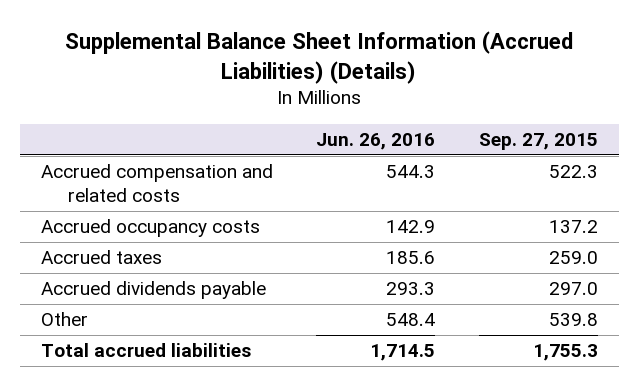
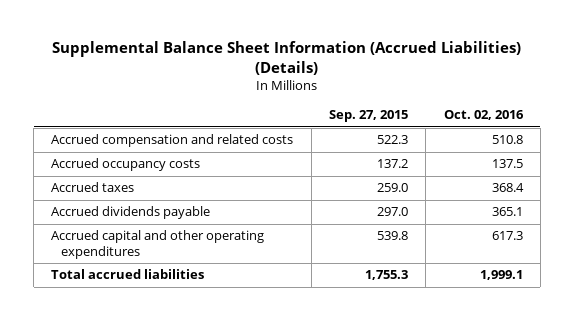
- | Jun. 26, 2016 | Sep. 27, 2015
+ | Sep. 27, 2015 | Oct. 02, 2016
- Other | 548.4 | 539.8
+ Accrued capital and other operating expenditures | 539.8 | 617.3

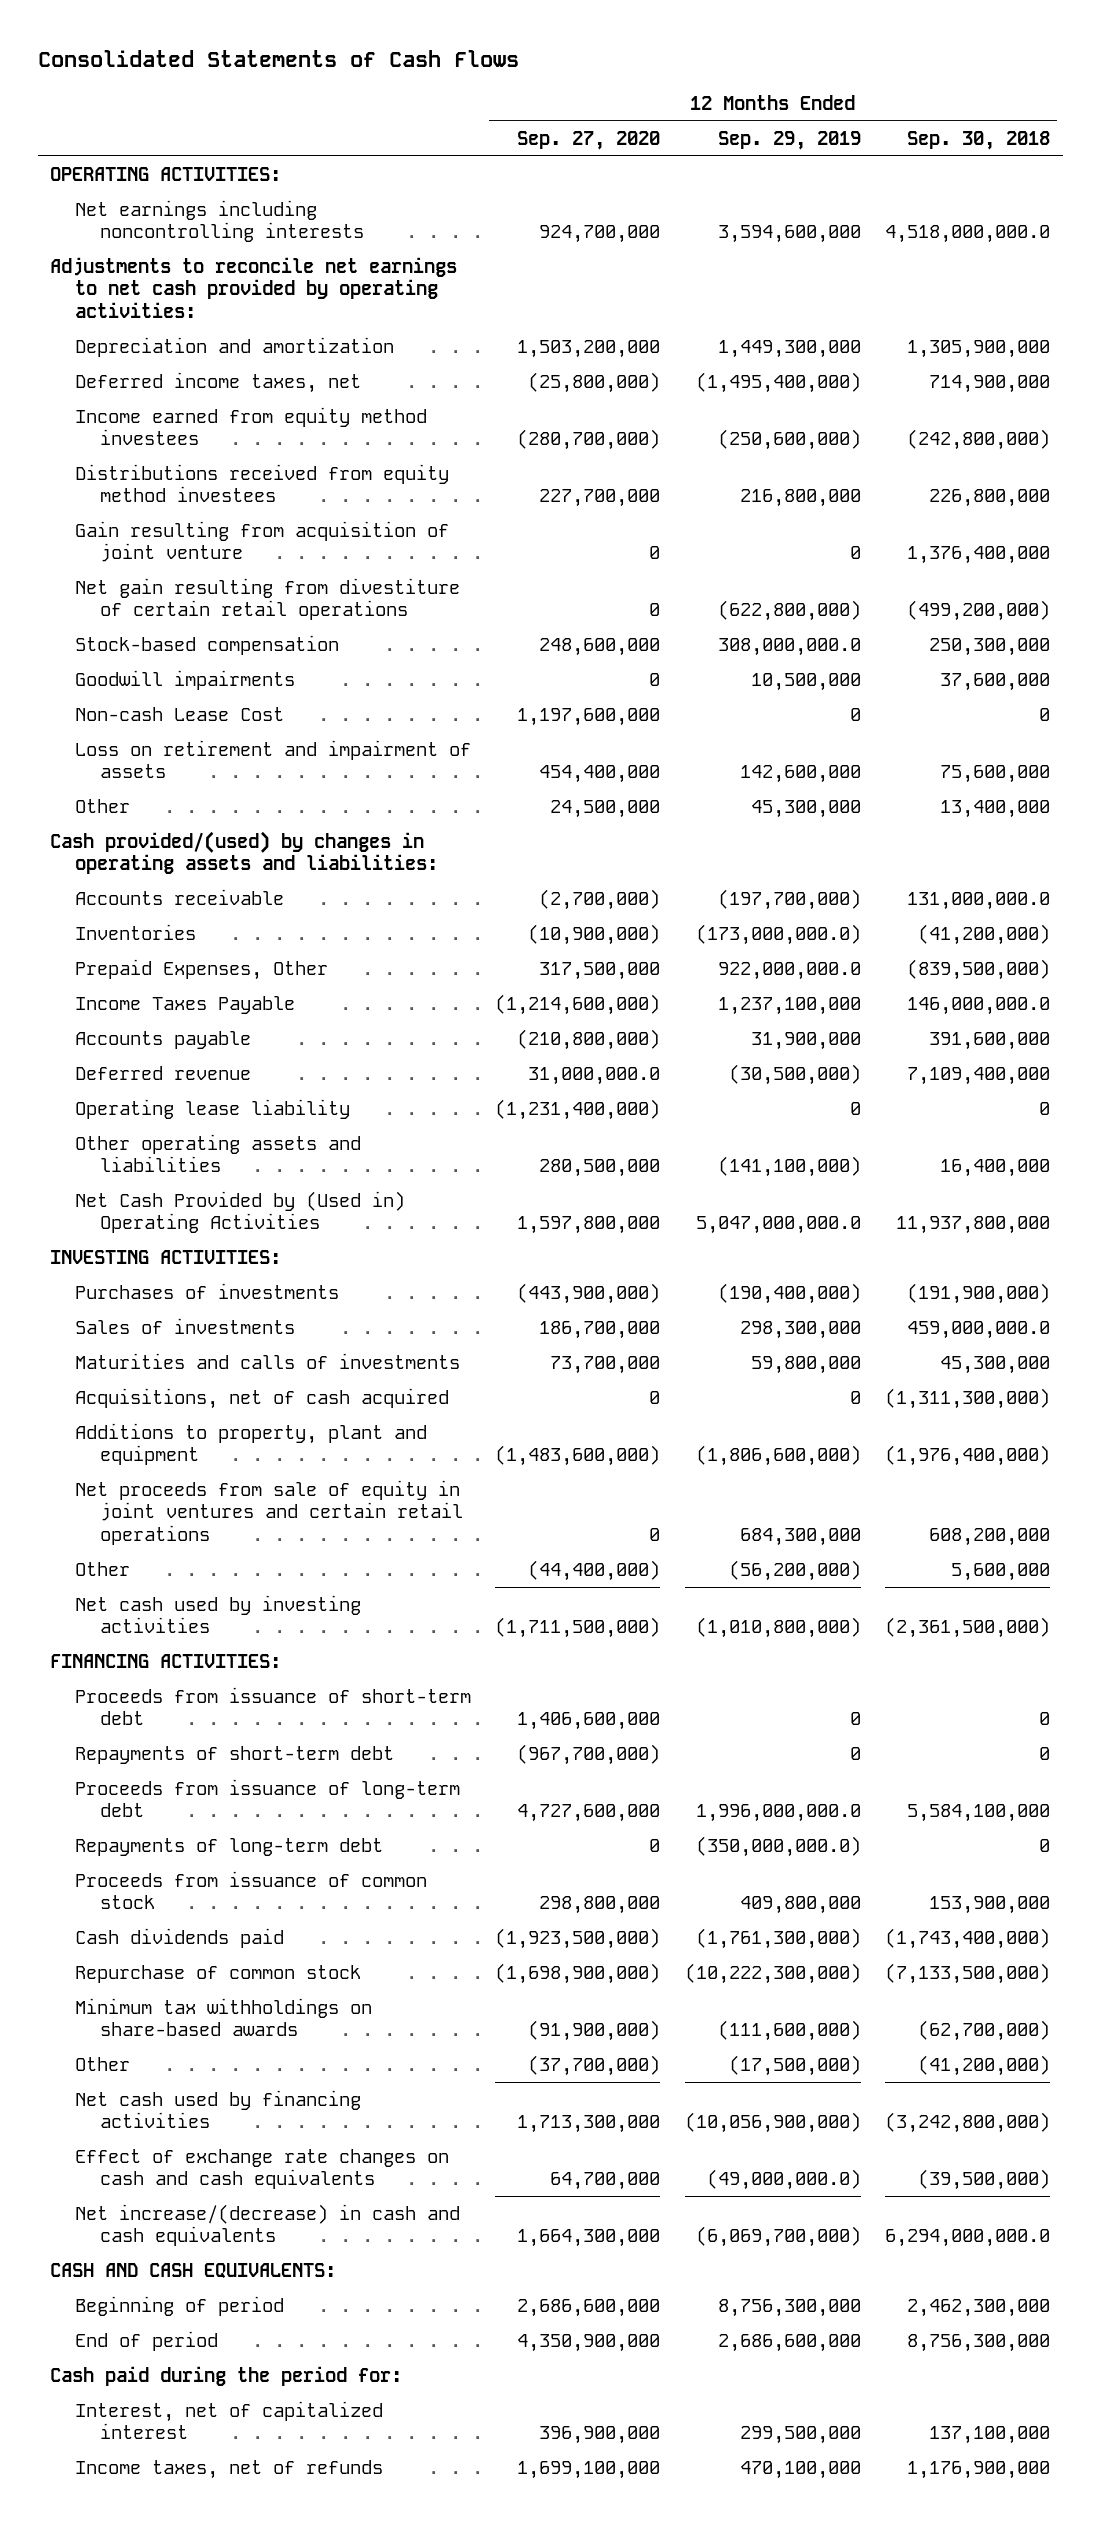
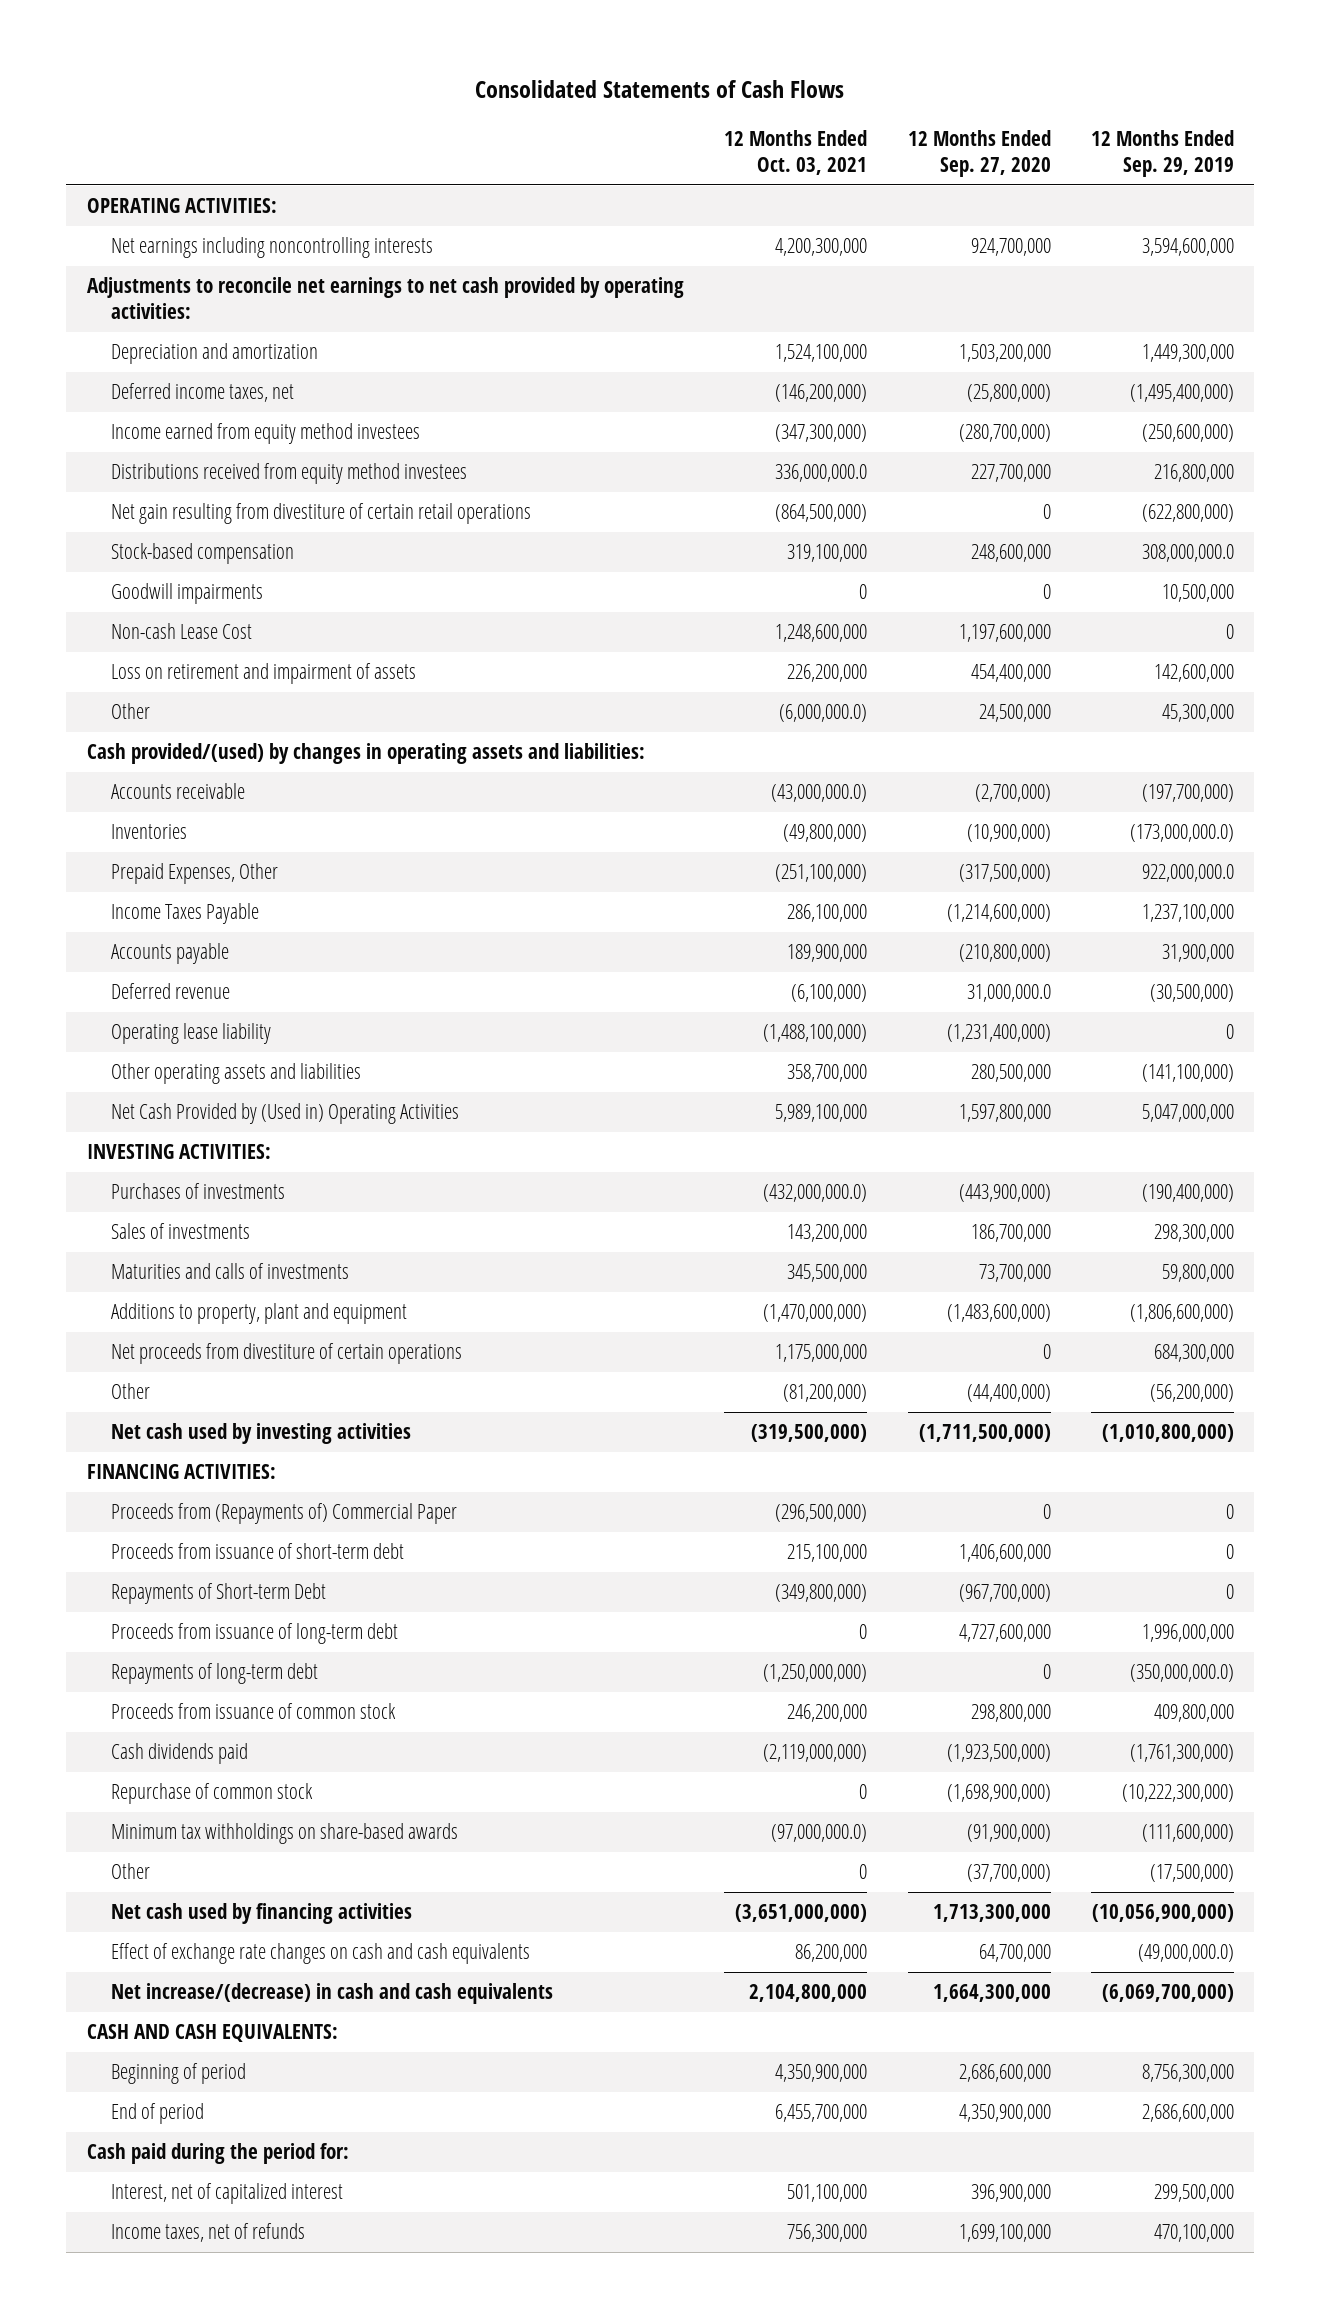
- | 12 Months Ended Sep. 27, 2020 | 12 Months Ended Sep. 29, 2019 | 12 Months Ended Sep. 30, 2018
+ | 12 Months Ended Oct. 03, 2021 | 12 Months Ended Sep. 27, 2020 | 12 Months Ended Sep. 29, 2019
- Gain resulting from acquisition of joint venture | 0 | 0 | 1,376,400,000
- Prepaid Expenses, Other | 317,500,000 | 922,000,000.0 | (839,500,000)
+ Prepaid Expenses, Other | (251,100,000) | (317,500,000) | 922,000,000.0
- Net Cash Provided by (Used in) Operating Activities | 1,597,800,000 | 5,047,000,000.0 | 11,937,800,000
+ Net Cash Provided by (Used in) Operating Activities | 5,989,100,000 | 1,597,800,000 | 5,047,000,000
- Acquisitions, net of cash acquired | 0 | 0 | (1,311,300,000)
- Net proceeds from sale of equity in joint ventures and certain retail operations | 0 | 684,300,000 | 608,200,000
+ Net proceeds from divestiture of certain operations | 1,175,000,000 | 0 | 684,300,000
+ Proceeds from (Repayments of) Commercial Paper | (296,500,000) | 0 | 0
- Repayments of short-term debt | (967,700,000) | 0 | 0
- Proceeds from issuance of long-term debt | 4,727,600,000 | 1,996,000,000.0 | 5,584,100,000
+ Repayments of Short-term Debt | (349,800,000) | (967,700,000) | 0
+ Proceeds from issuance of long-term debt | 0 | 4,727,600,000 | 1,996,000,000

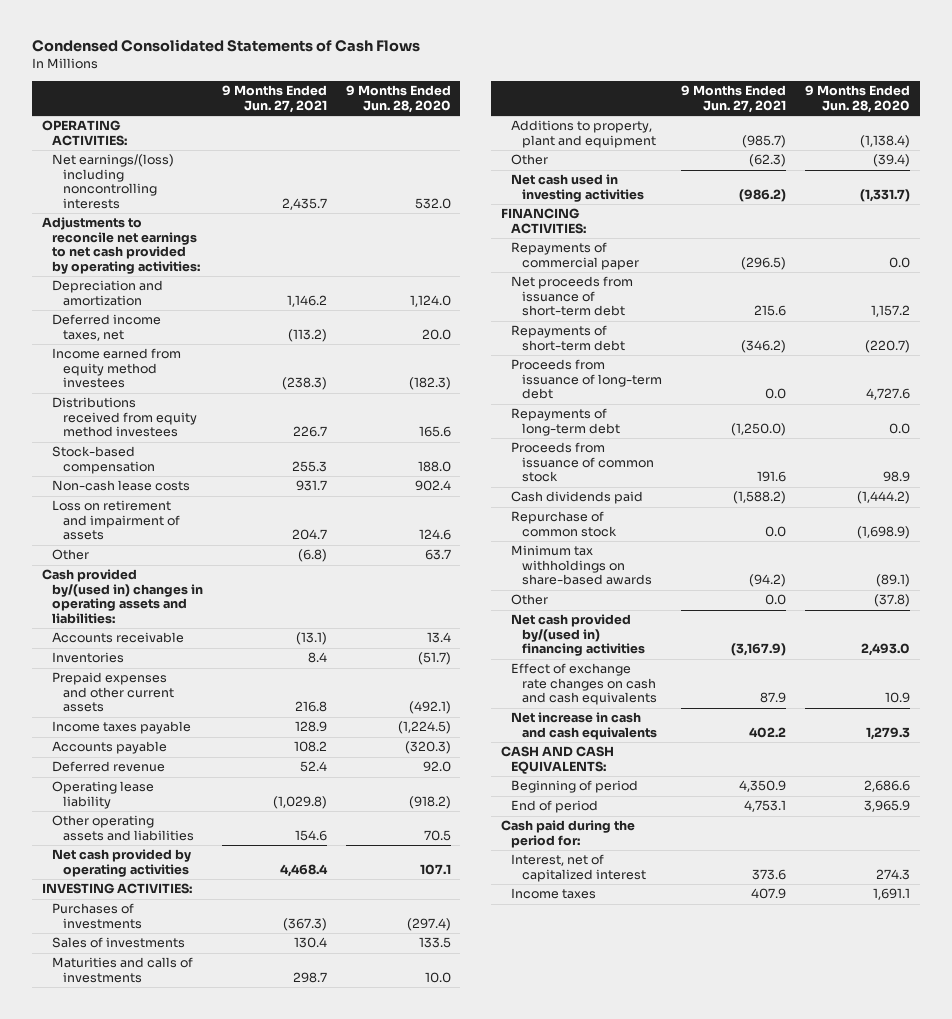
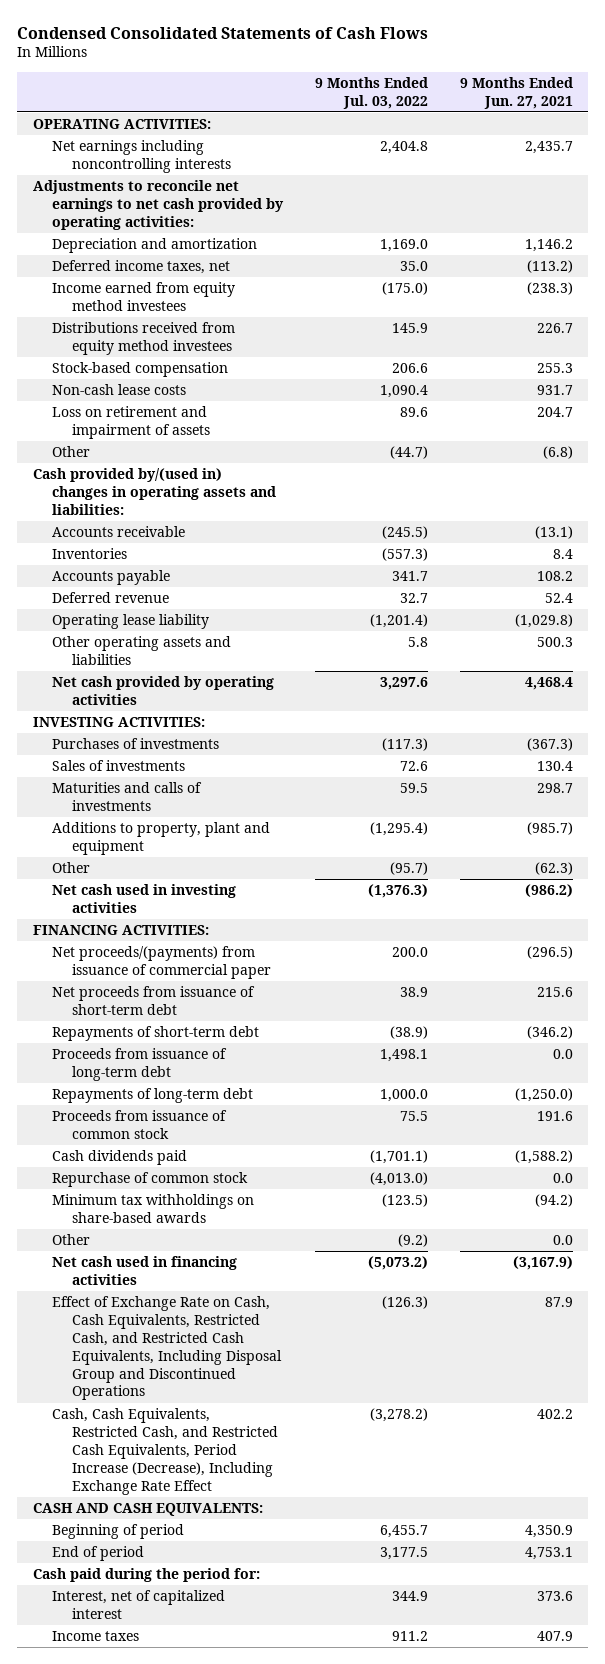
- | 9 Months Ended Jun. 27, 2021 | 9 Months Ended Jun. 28, 2020
+ | 9 Months Ended Jul. 03, 2022 | 9 Months Ended Jun. 27, 2021
- Net earnings/(loss) including noncontrolling interests | 2,435.7 | 532.0
+ Net earnings including noncontrolling interests | 2,404.8 | 2,435.7
- Prepaid expenses and other current assets | 216.8 | (492.1)
- Income taxes payable | 128.9 | (1,224.5)
- Other operating assets and liabilities | 154.6 | 70.5
+ Other operating assets and liabilities | 5.8 | 500.3
- Repayments of commercial paper | (296.5) | 0.0
+ Net proceeds/(payments) from issuance of commercial paper | 200.0 | (296.5)
- Net cash provided by/(used in) financing activities | (3,167.9) | 2,493.0
- Effect of exchange rate changes on cash and cash equivalents | 87.9 | 10.9
- Net increase in cash and cash equivalents | 402.2 | 1,279.3
+ Net cash used in financing activities | (5,073.2) | (3,167.9)
+ Effect of Exchange Rate on Cash, Cash Equivalents, Restricted Cash, and Restricted Cash Equivalents, Including Disposal Group and Discontinued Operations | (126.3) | 87.9
+ Cash, Cash Equivalents, Restricted Cash, and Restricted Cash Equivalents, Period Increase (Decrease), Including Exchange Rate Effect | (3,278.2) | 402.2

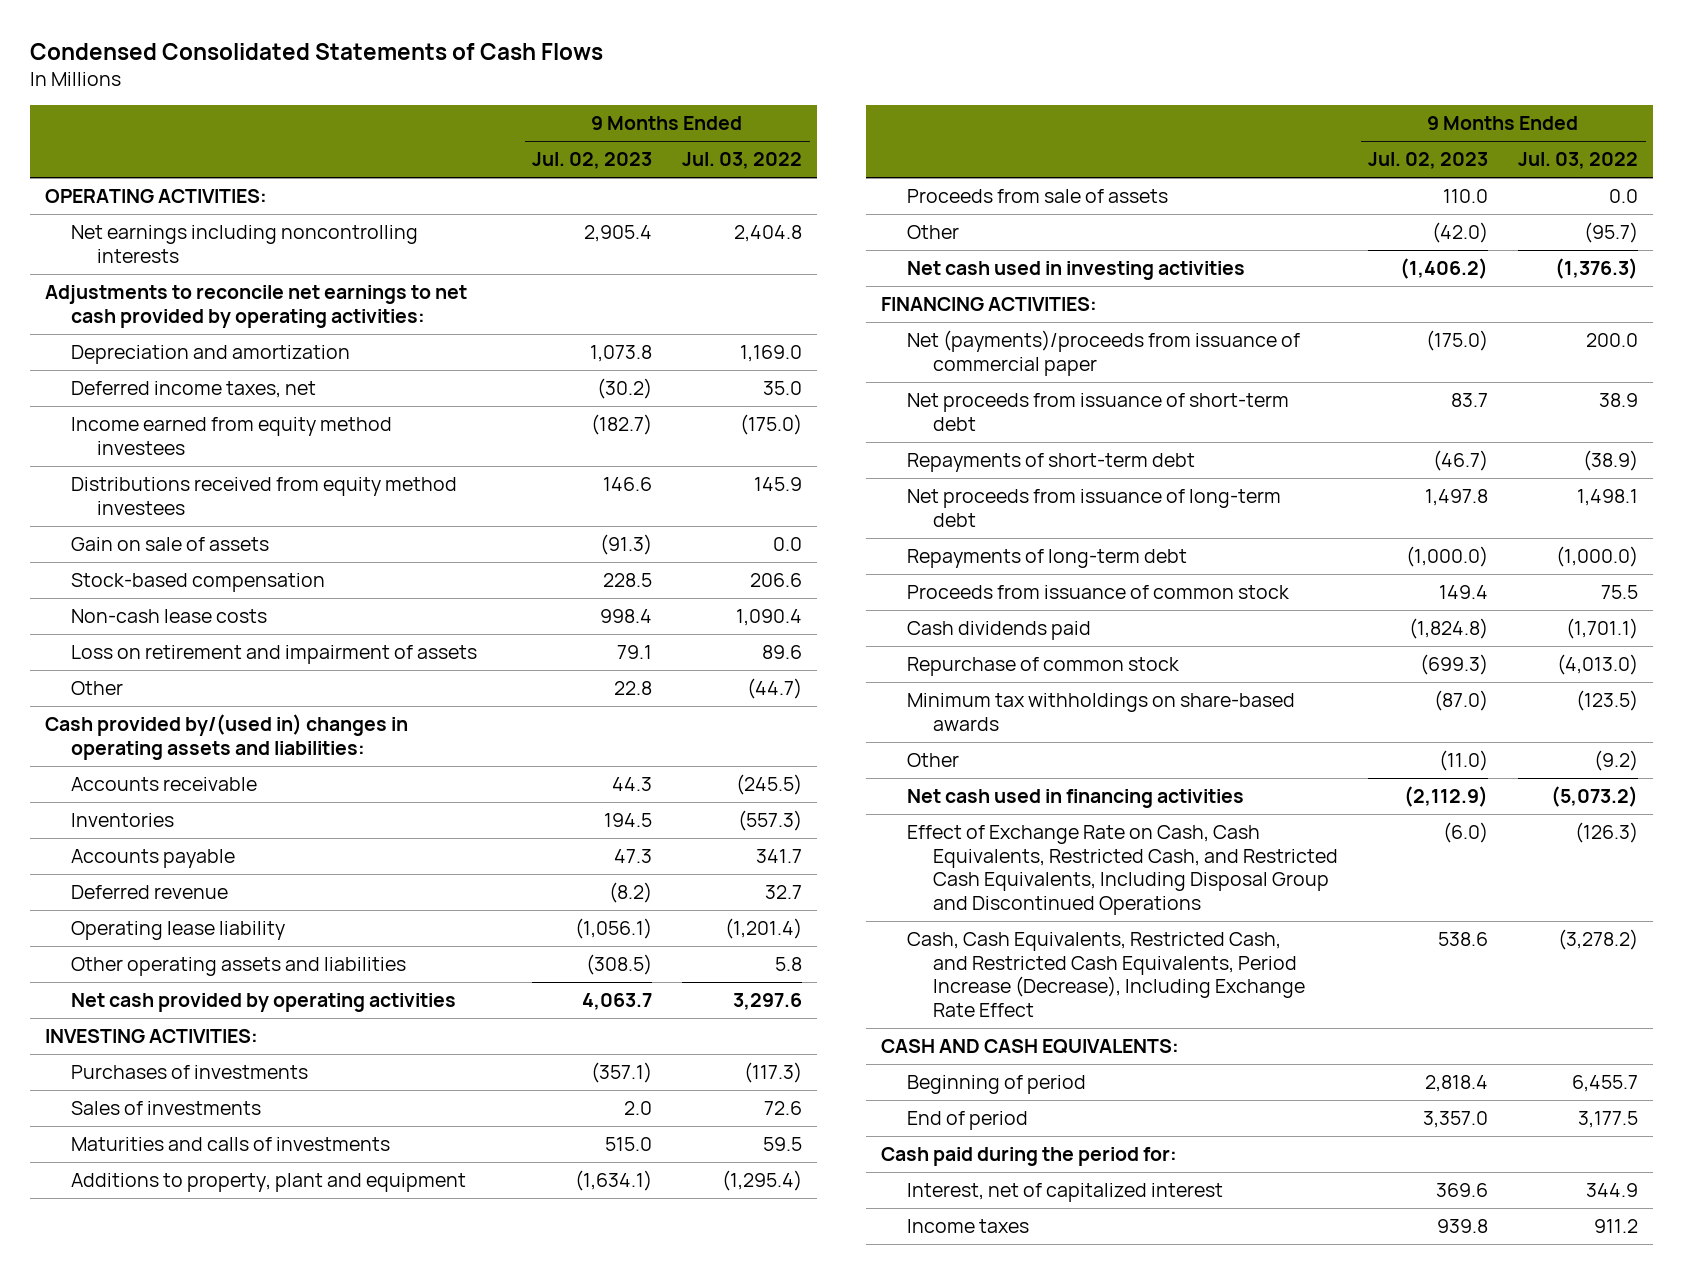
- | 9 Months Ended Jul. 03, 2022 | 9 Months Ended Jun. 27, 2021
+ | 9 Months Ended Jul. 02, 2023 | 9 Months Ended Jul. 03, 2022
+ Gain on sale of assets | (91.3) | 0.0
+ Proceeds from sale of assets | 110.0 | 0.0
- Net proceeds/(payments) from issuance of commercial paper | 200.0 | (296.5)
+ Net (payments)/proceeds from issuance of commercial paper | (175.0) | 200.0
- Proceeds from issuance of long-term debt | 1,498.1 | 0.0
- Repayments of long-term debt | 1,000.0 | (1,250.0)
+ Net proceeds from issuance of long-term debt | 1,497.8 | 1,498.1
+ Repayments of long-term debt | (1,000.0) | (1,000.0)

